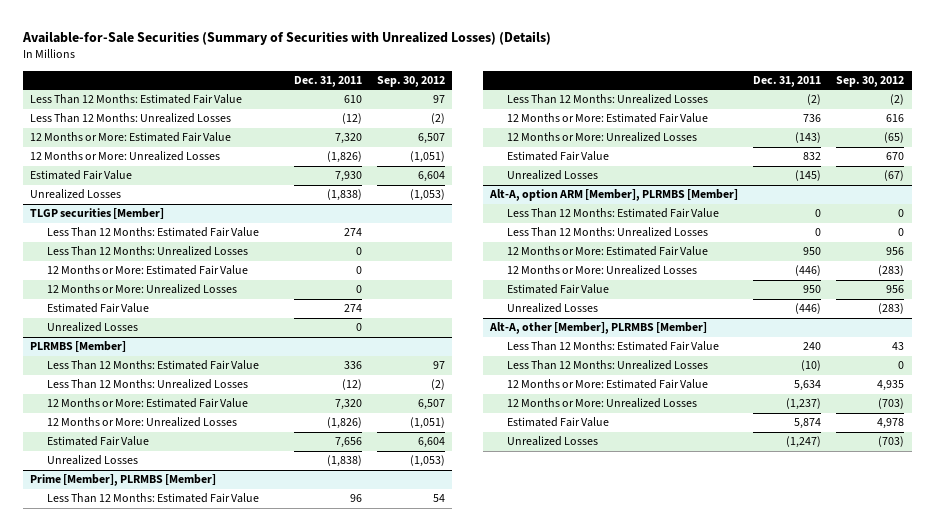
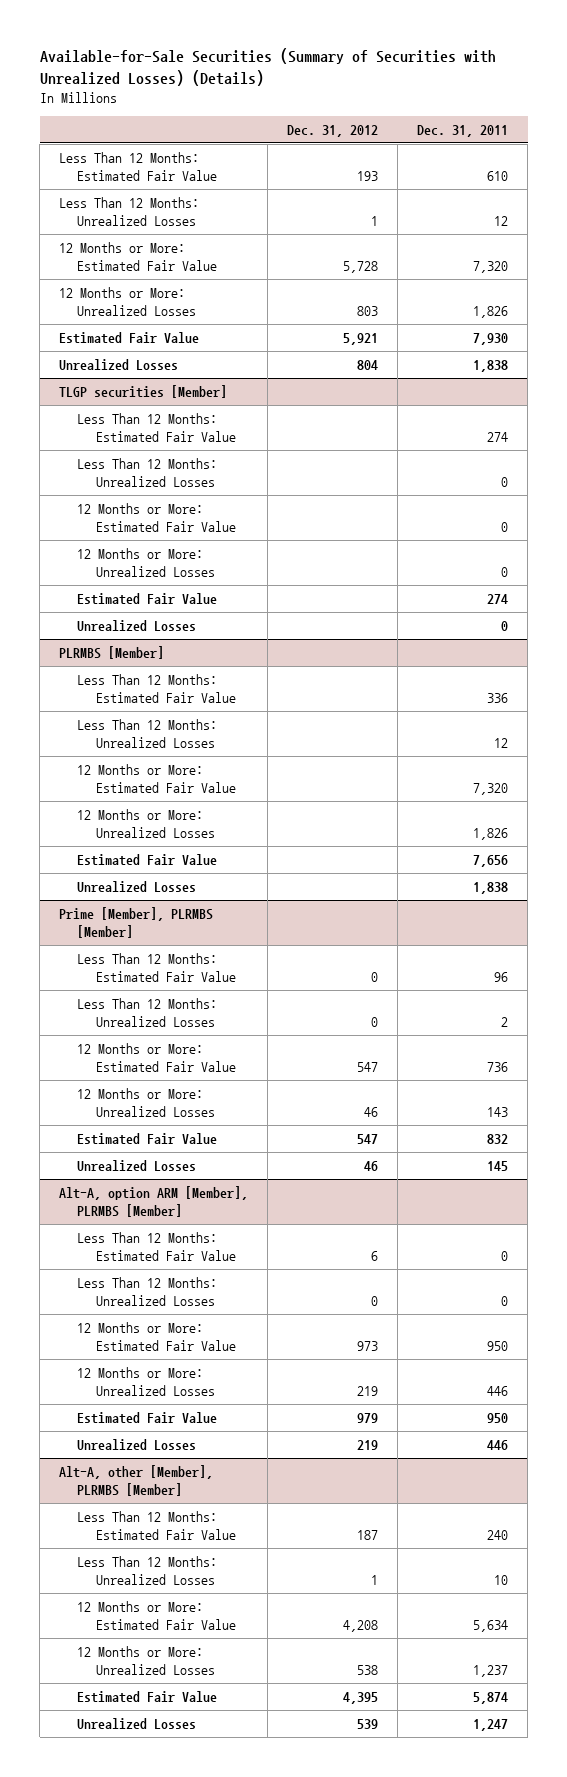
- | Dec. 31, 2011 | Sep. 30, 2012
+ | Dec. 31, 2012 | Dec. 31, 2011
- Less Than 12 Months: Unrealized Losses | (12) | (2)
+ Less Than 12 Months: Unrealized Losses | 1 | 12
- 12 Months or More: Unrealized Losses | (1,826) | (1,051)
+ 12 Months or More: Unrealized Losses | 803 | 1,826
- Unrealized Losses | (1,838) | (1,053)
+ Unrealized Losses | 804 | 1,838
@ PLRMBS [Member]
- Less Than 12 Months: Unrealized Losses | (12) | (2)
+ Less Than 12 Months: Unrealized Losses | | 12
- 12 Months or More: Unrealized Losses | (1,826) | (1,051)
+ 12 Months or More: Unrealized Losses | | 1,826
- Unrealized Losses | (1,838) | (1,053)
+ Unrealized Losses | | 1,838
@ Prime [Member], PLRMBS [Member]
- Less Than 12 Months: Unrealized Losses | (2) | (2)
+ Less Than 12 Months: Unrealized Losses | 0 | 2
- 12 Months or More: Unrealized Losses | (143) | (65)
+ 12 Months or More: Unrealized Losses | 46 | 143
- Unrealized Losses | (145) | (67)
+ Unrealized Losses | 46 | 145
@ Alt-A, option ARM [Member], PLRMBS [Member]
- 12 Months or More: Unrealized Losses | (446) | (283)
+ 12 Months or More: Unrealized Losses | 219 | 446
- Unrealized Losses | (446) | (283)
+ Unrealized Losses | 219 | 446
@ Alt-A, other [Member], PLRMBS [Member]
- Less Than 12 Months: Unrealized Losses | (10) | 0
+ Less Than 12 Months: Unrealized Losses | 1 | 10
- 12 Months or More: Unrealized Losses | (1,237) | (703)
+ 12 Months or More: Unrealized Losses | 538 | 1,237
- Unrealized Losses | (1,247) | (703)
+ Unrealized Losses | 539 | 1,247

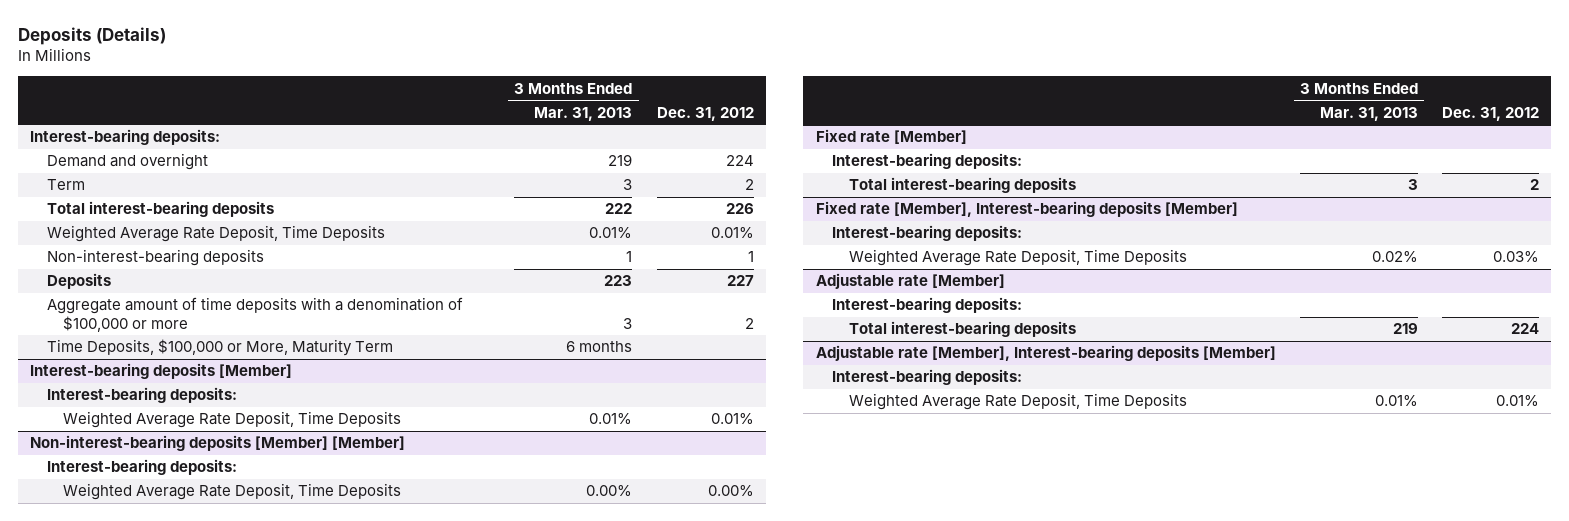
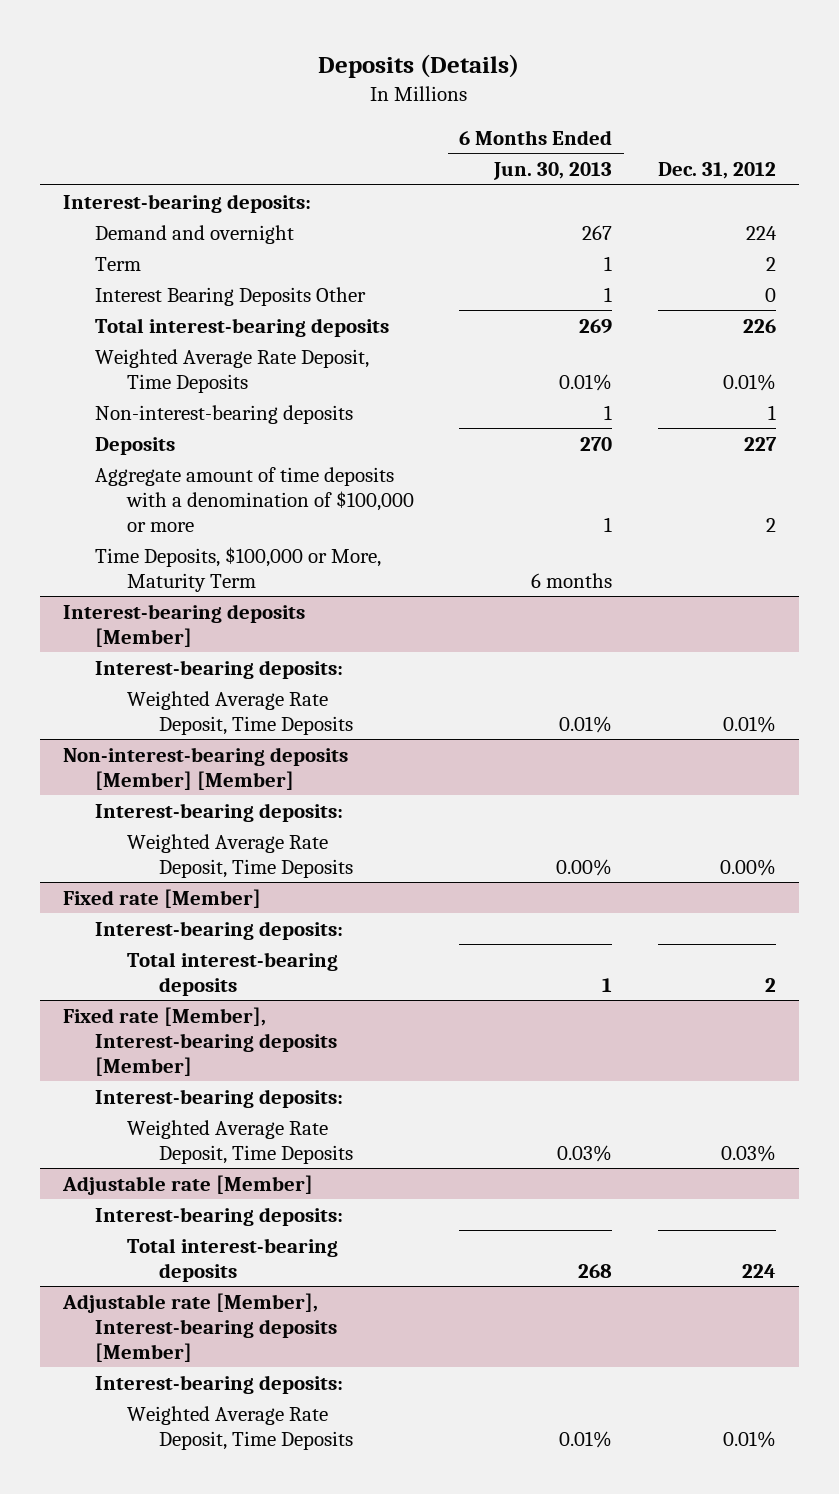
- | 3 Months Ended Mar. 31, 2013 | Dec. 31, 2012
+ | 6 Months Ended Jun. 30, 2013 | Dec. 31, 2012
+ Interest Bearing Deposits Other | 1 | 0

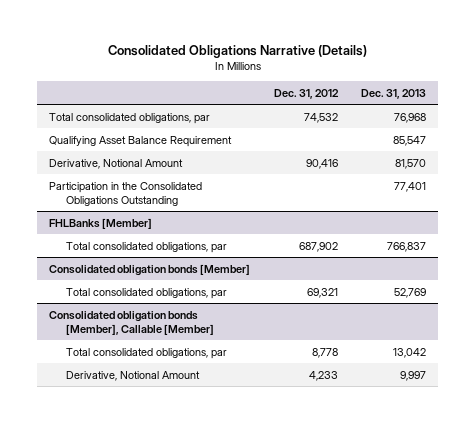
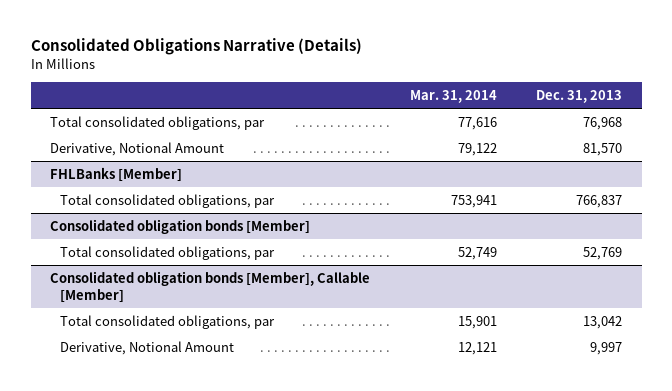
- | Dec. 31, 2012 | Dec. 31, 2013
+ | Mar. 31, 2014 | Dec. 31, 2013
- Qualifying Asset Balance Requirement | | 85,547
- Participation in the Consolidated Obligations Outstanding | | 77,401

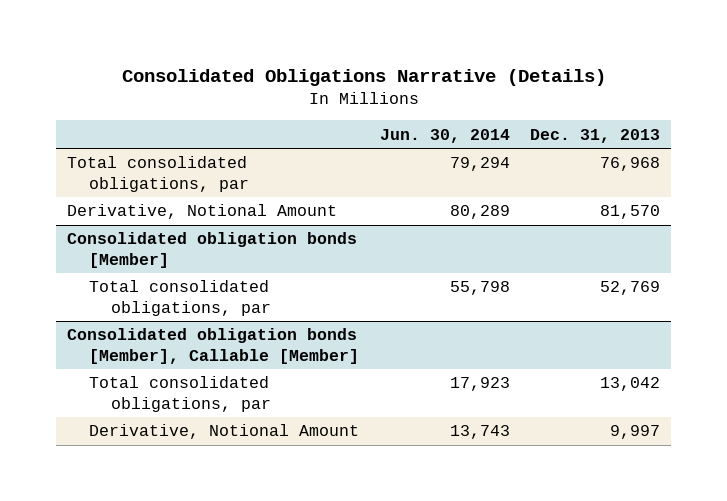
- | Mar. 31, 2014 | Dec. 31, 2013
+ | Jun. 30, 2014 | Dec. 31, 2013
- FHLBanks [Member]
- Total consolidated obligations, par | 753,941 | 766,837

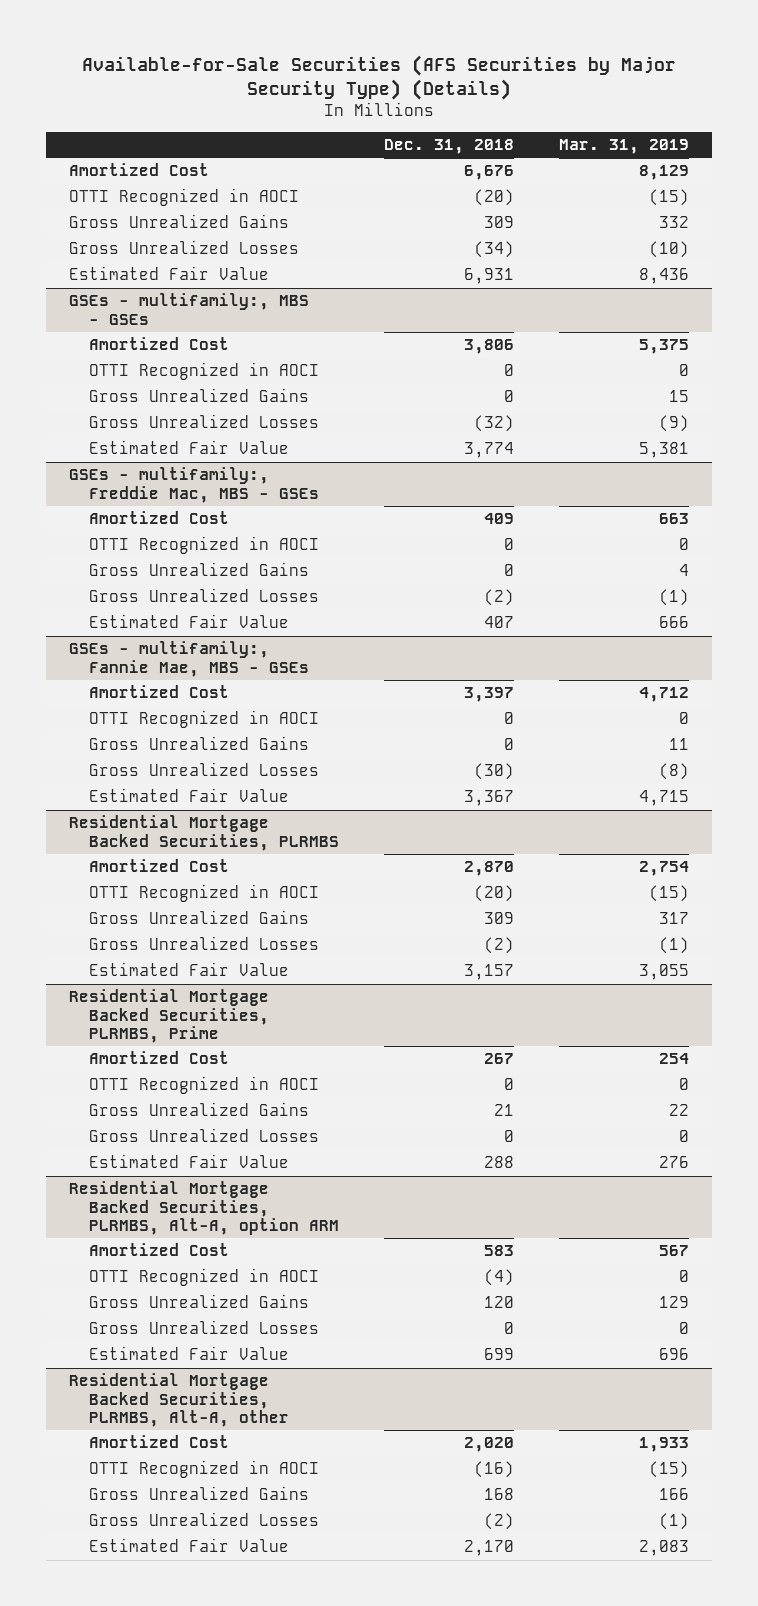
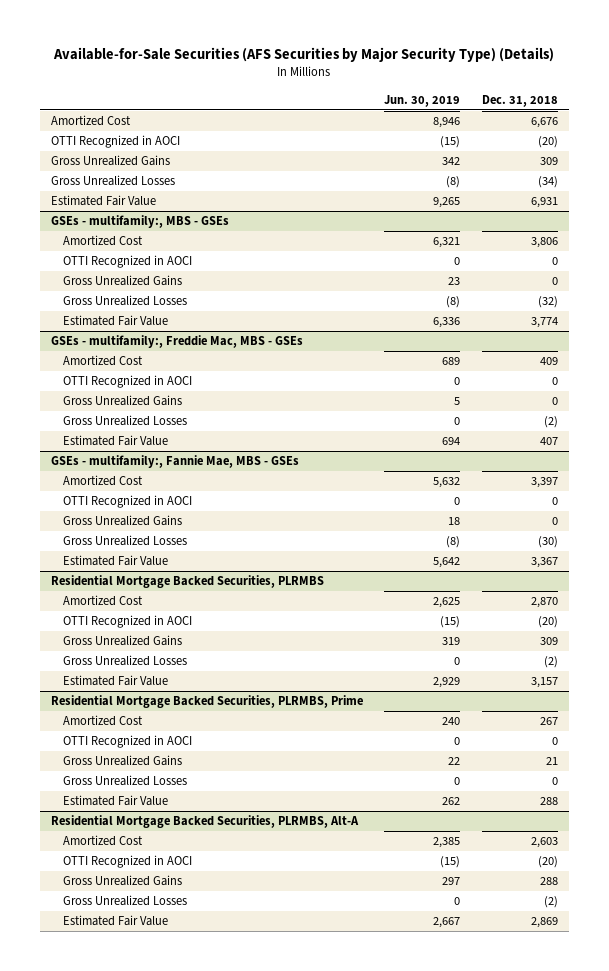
- | Dec. 31, 2018 | Mar. 31, 2019
+ | Jun. 30, 2019 | Dec. 31, 2018
- Residential Mortgage Backed Securities, PLRMBS, Alt-A, option ARM
- Amortized Cost | 583 | 567
- OTTI Recognized in AOCI | (4) | 0
- Gross Unrealized Gains | 120 | 129
- Gross Unrealized Losses | 0 | 0
- Estimated Fair Value | 699 | 696
- Residential Mortgage Backed Securities, PLRMBS, Alt-A, other
- Amortized Cost | 2,020 | 1,933
- OTTI Recognized in AOCI | (16) | (15)
- Gross Unrealized Gains | 168 | 166
+ Residential Mortgage Backed Securities, PLRMBS, Alt-A
+ Amortized Cost | 2,385 | 2,603
+ OTTI Recognized in AOCI | (15) | (20)
+ Gross Unrealized Gains | 297 | 288
- Estimated Fair Value | 2,170 | 2,083
+ Estimated Fair Value | 2,667 | 2,869

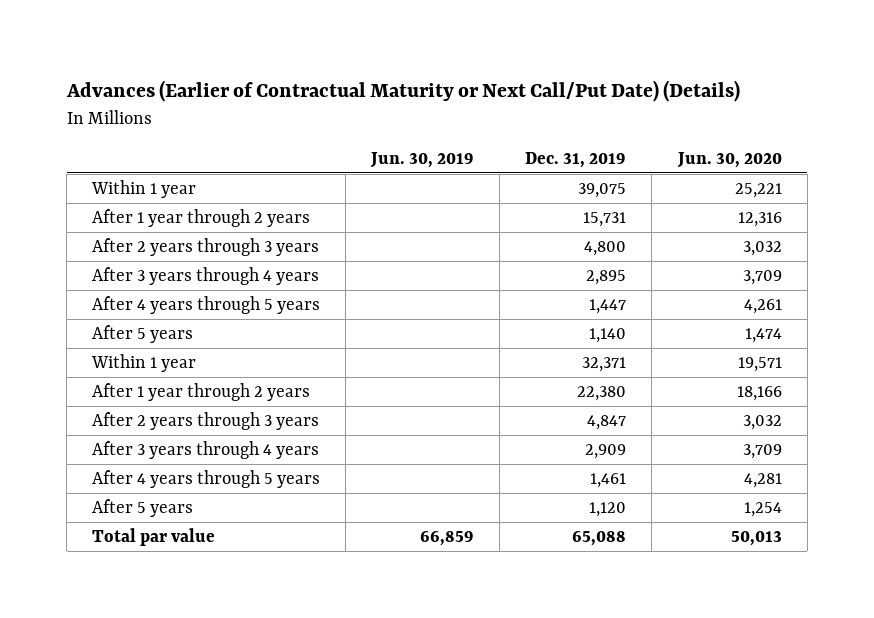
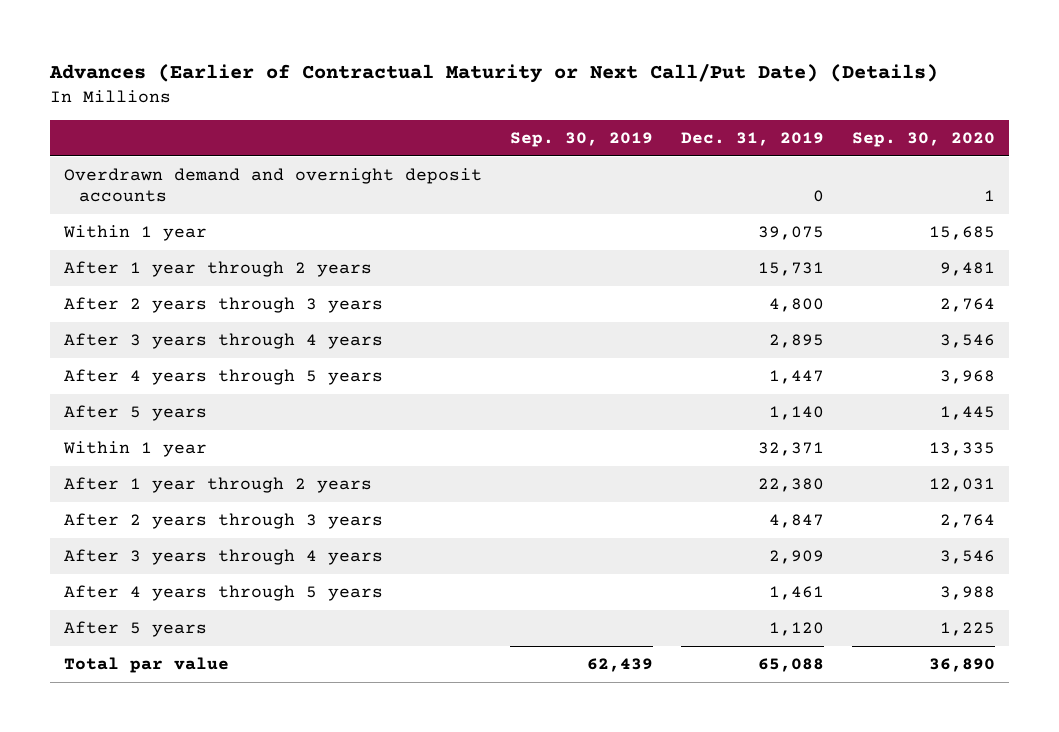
- | Jun. 30, 2019 | Dec. 31, 2019 | Jun. 30, 2020
+ | Sep. 30, 2019 | Dec. 31, 2019 | Sep. 30, 2020
+ Overdrawn demand and overnight deposit accounts | | 0 | 1

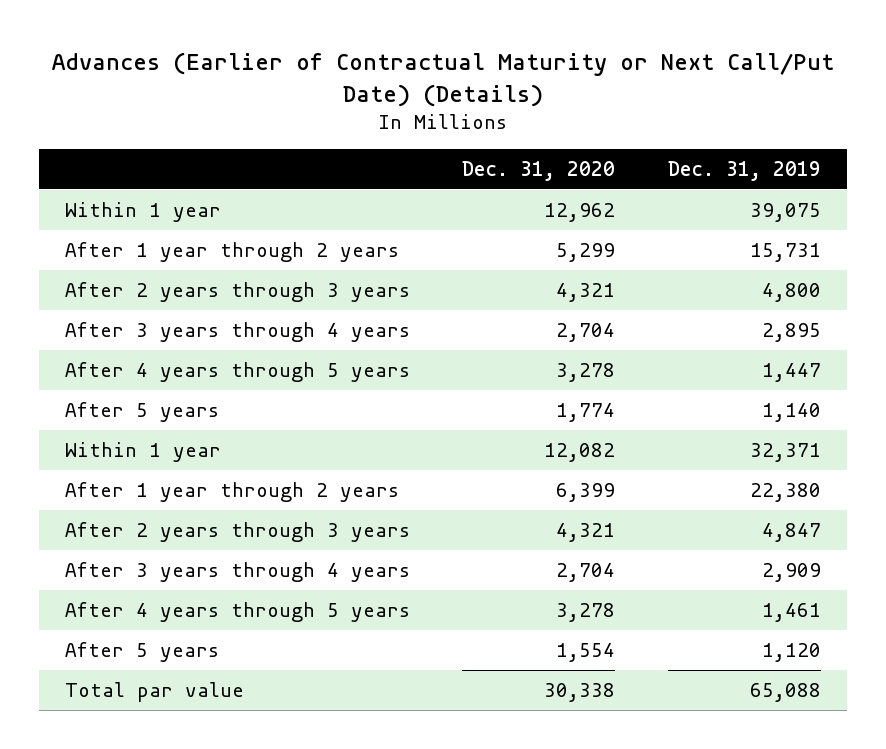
- | Sep. 30, 2019 | Dec. 31, 2019 | Sep. 30, 2020
+ | Dec. 31, 2020 | Dec. 31, 2019
- Overdrawn demand and overnight deposit accounts | | 0 | 1

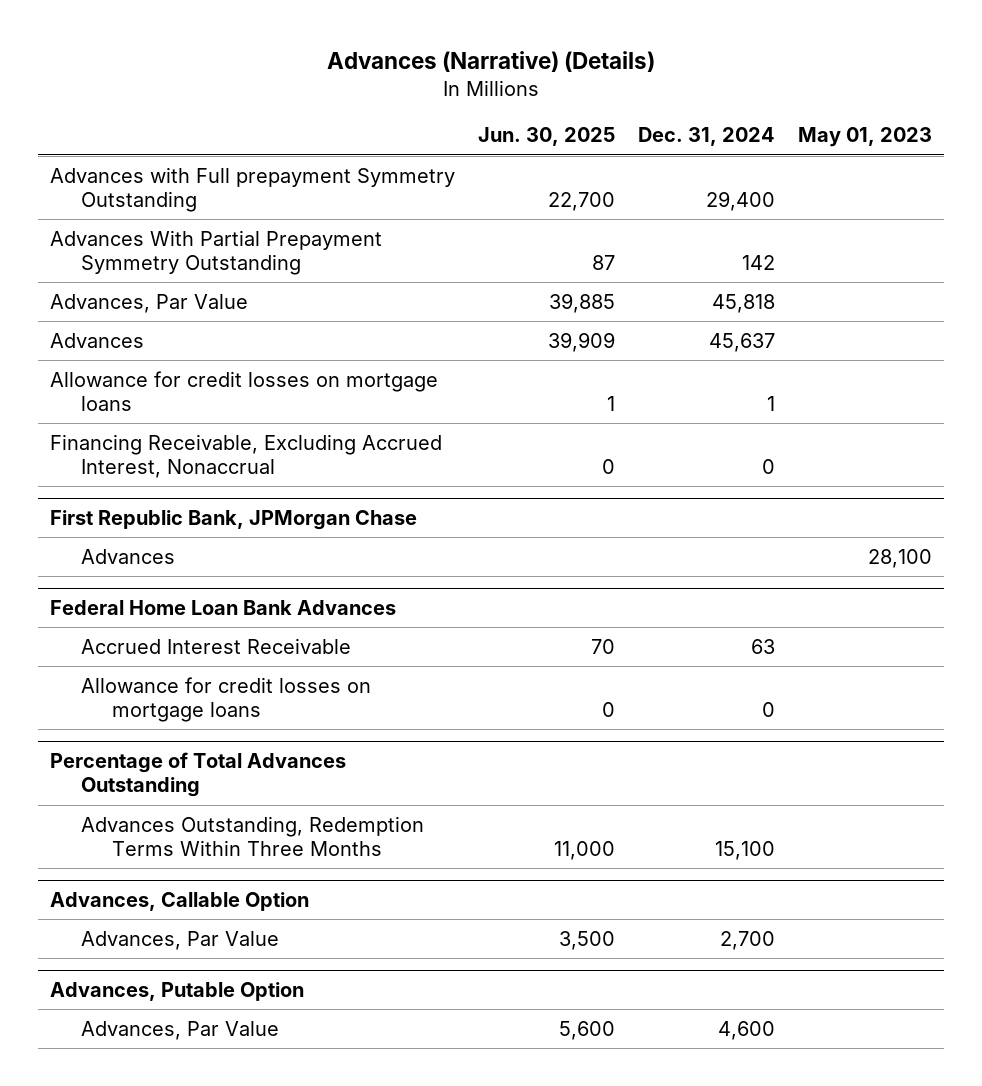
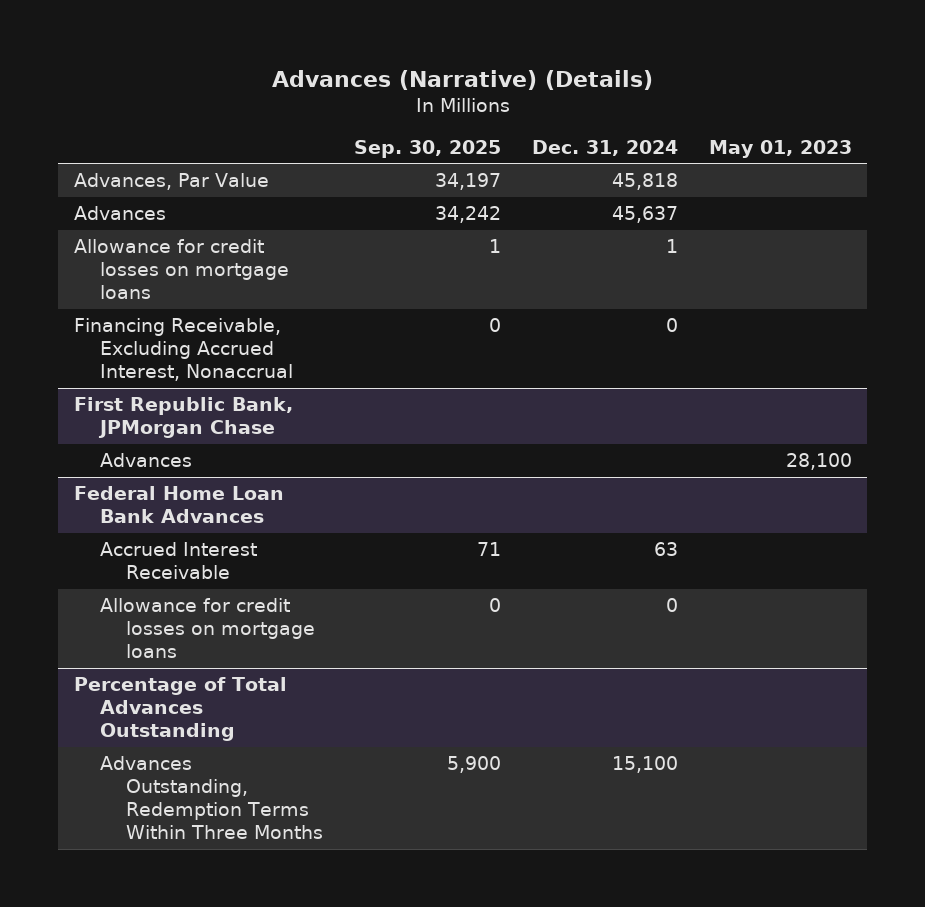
- | Jun. 30, 2025 | Dec. 31, 2024 | May 01, 2023
+ | Sep. 30, 2025 | Dec. 31, 2024 | May 01, 2023
- Advances with Full prepayment Symmetry Outstanding | 22,700 | 29,400 |
- Advances With Partial Prepayment Symmetry Outstanding | 87 | 142 |
- Advances, Callable Option
- Advances, Par Value | 3,500 | 2,700 |
- Advances, Putable Option
- Advances, Par Value | 5,600 | 4,600 |

